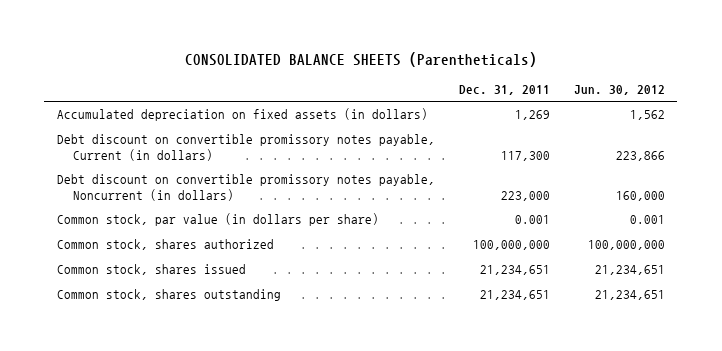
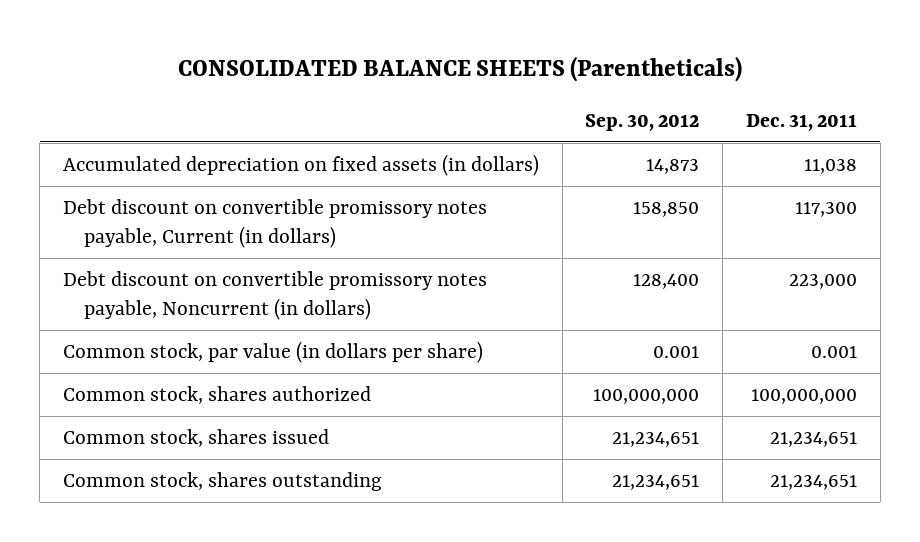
- | Dec. 31, 2011 | Jun. 30, 2012
+ | Sep. 30, 2012 | Dec. 31, 2011
- Accumulated depreciation on fixed assets (in dollars) | 1,269 | 1,562
+ Accumulated depreciation on fixed assets (in dollars) | 14,873 | 11,038

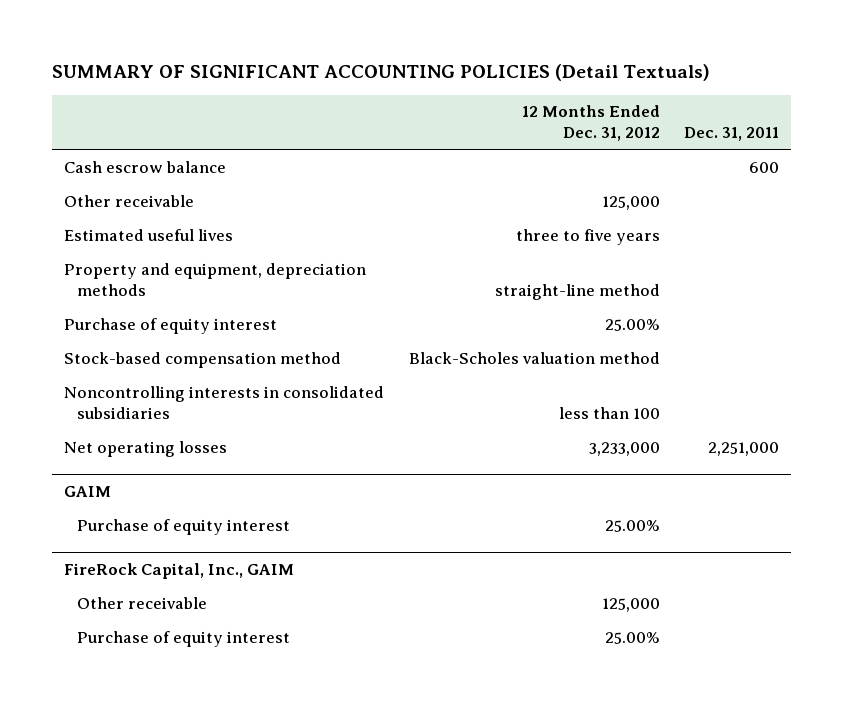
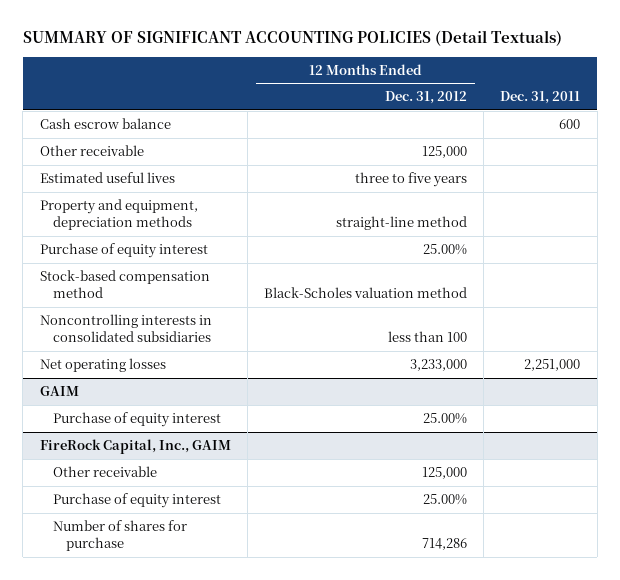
@ FireRock Capital, Inc., GAIM
+ Number of shares for purchase | 714,286 |

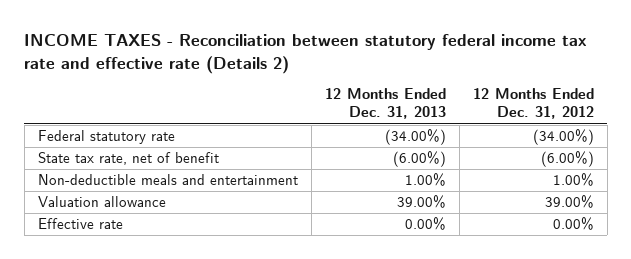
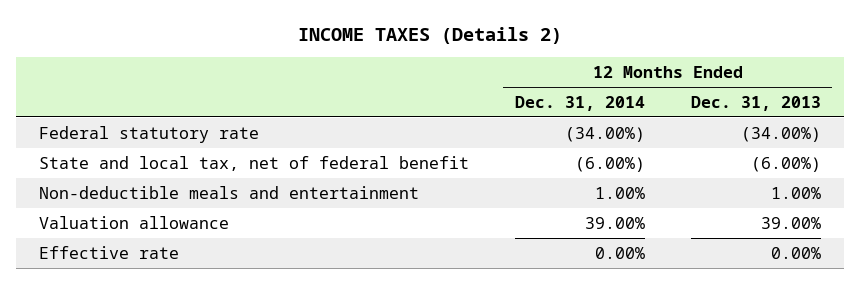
- INCOME TAXES - Reconciliation between statutory federal income tax rate and effective rate (Details 2)
+ INCOME TAXES (Details 2)
- | 12 Months Ended Dec. 31, 2013 | 12 Months Ended Dec. 31, 2012
+ | 12 Months Ended Dec. 31, 2014 | 12 Months Ended Dec. 31, 2013
- State tax rate, net of benefit | (6.00%) | (6.00%)
+ State and local tax, net of federal benefit | (6.00%) | (6.00%)

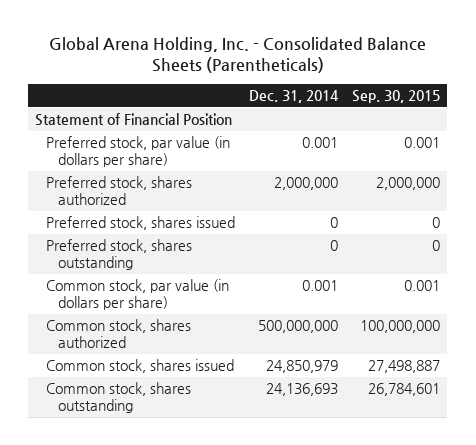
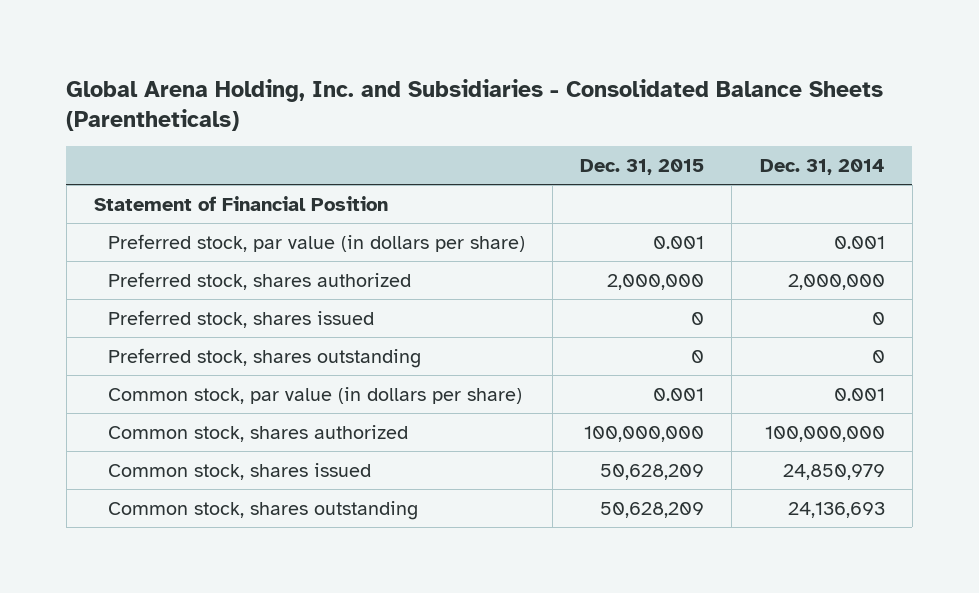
- Global Arena Holding, Inc. - Consolidated Balance Sheets (Parentheticals)
+ Global Arena Holding, Inc. and Subsidiaries - Consolidated Balance Sheets (Parentheticals)
- | Dec. 31, 2014 | Sep. 30, 2015
+ | Dec. 31, 2015 | Dec. 31, 2014
- Common stock, shares authorized | 500,000,000 | 100,000,000
+ Common stock, shares authorized | 100,000,000 | 100,000,000

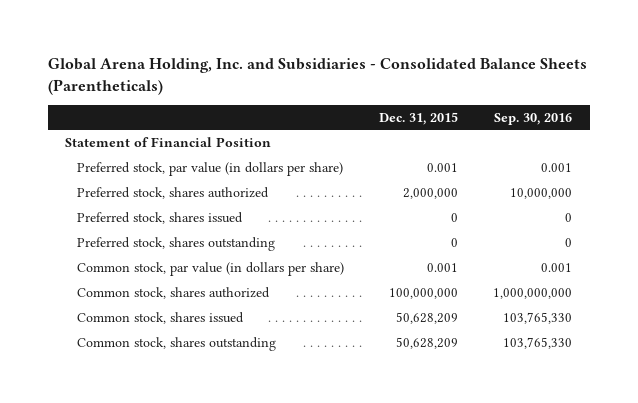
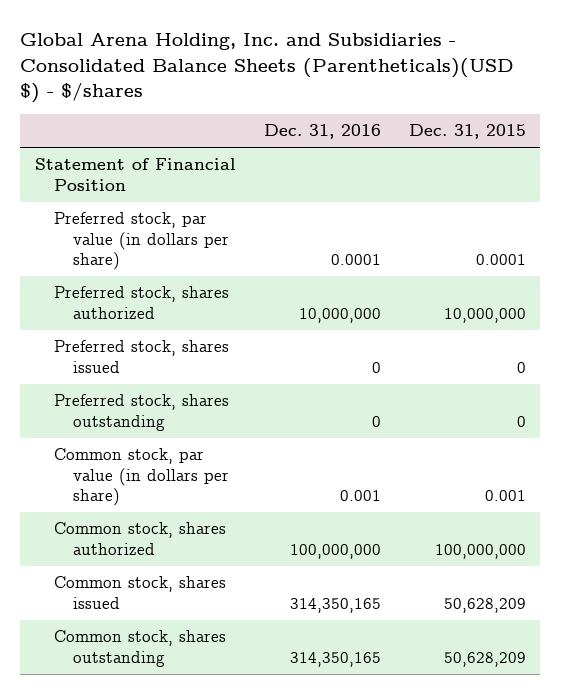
- Global Arena Holding, Inc. and Subsidiaries - Consolidated Balance Sheets (Parentheticals)
+ Global Arena Holding, Inc. and Subsidiaries - Consolidated Balance Sheets (Parentheticals)(USD $) - $/shares
- | Dec. 31, 2015 | Sep. 30, 2016
+ | Dec. 31, 2016 | Dec. 31, 2015
- Preferred stock, par value (in dollars per share) | 0.001 | 0.001
- Preferred stock, shares authorized | 2,000,000 | 10,000,000
+ Preferred stock, par value (in dollars per share) | 0.0001 | 0.0001
+ Preferred stock, shares authorized | 10,000,000 | 10,000,000

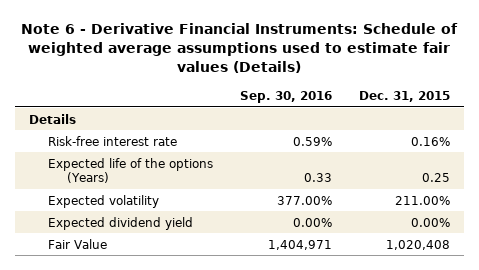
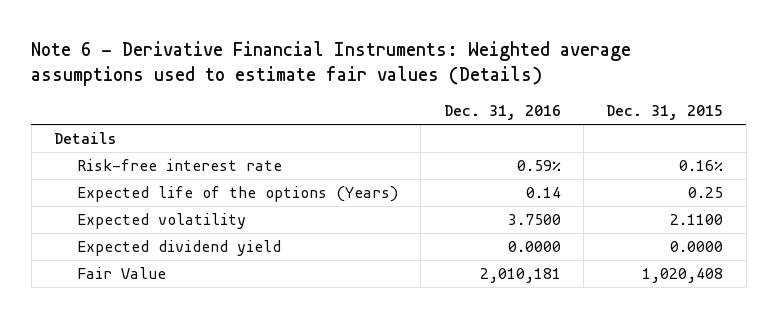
- Note 6 - Derivative Financial Instruments: Schedule of weighted average assumptions used to estimate fair values (Details)
+ Note 6 - Derivative Financial Instruments: Weighted average assumptions used to estimate fair values (Details)
- | Sep. 30, 2016 | Dec. 31, 2015
+ | Dec. 31, 2016 | Dec. 31, 2015
- Expected volatility | 377.00% | 211.00%
- Expected dividend yield | 0.00% | 0.00%
+ Expected volatility | 3.7500 | 2.1100
+ Expected dividend yield | 0.0000 | 0.0000

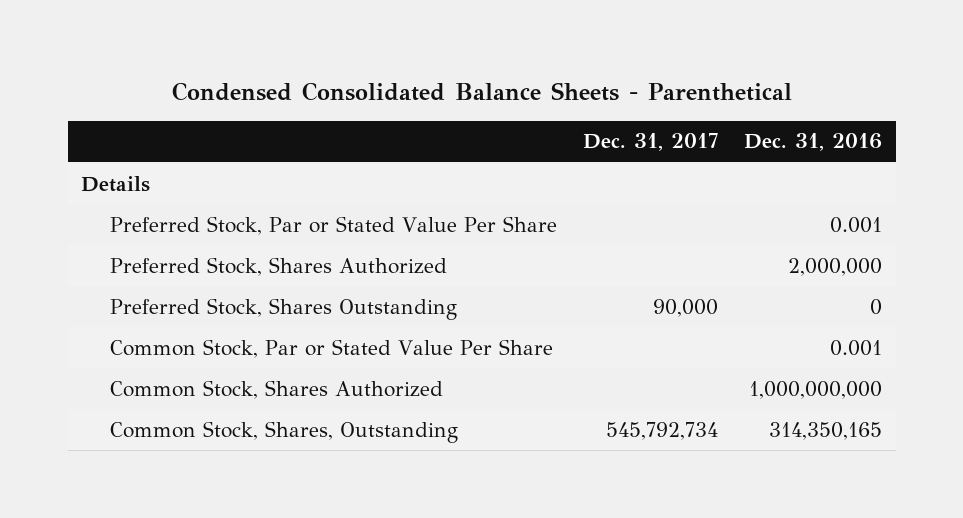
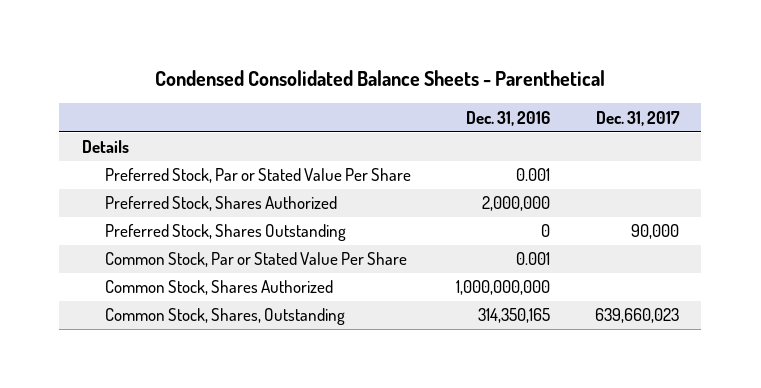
- | Dec. 31, 2017 | Dec. 31, 2016
+ | Dec. 31, 2016 | Dec. 31, 2017
- Common Stock, Shares, Outstanding | 545,792,734 | 314,350,165
+ Common Stock, Shares, Outstanding | 314,350,165 | 639,660,023

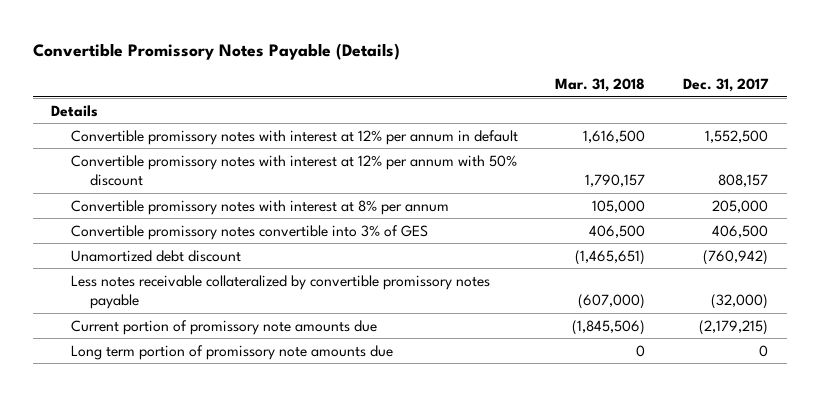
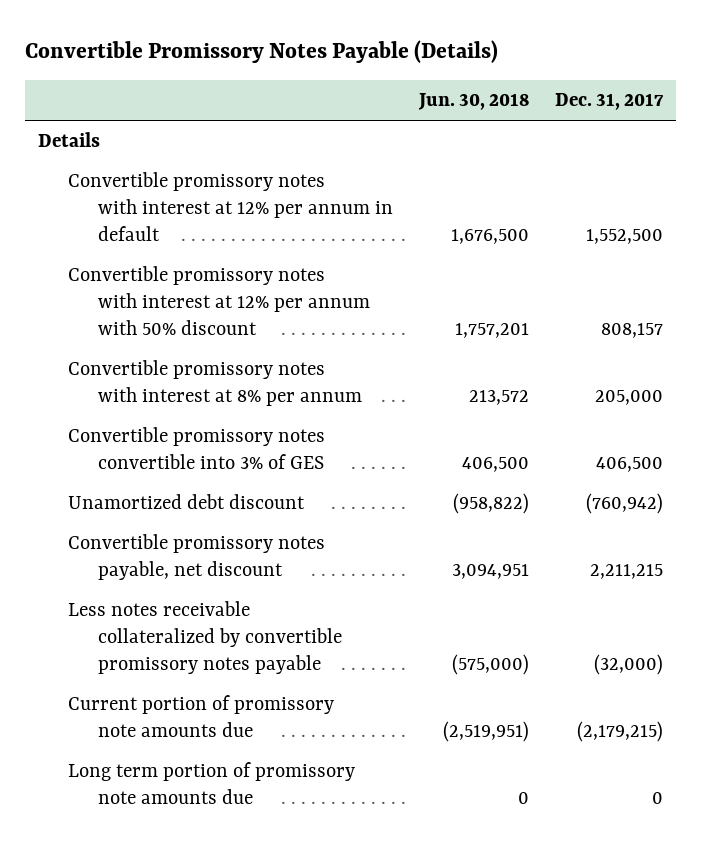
- | Mar. 31, 2018 | Dec. 31, 2017
+ | Jun. 30, 2018 | Dec. 31, 2017
+ Convertible promissory notes payable, net discount | 3,094,951 | 2,211,215

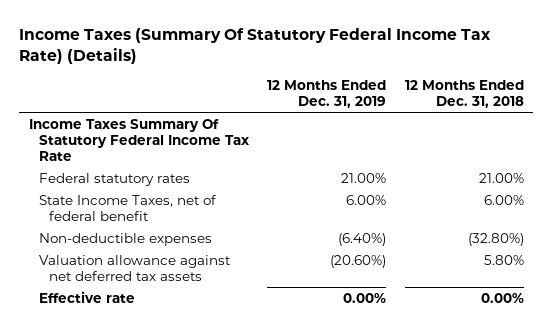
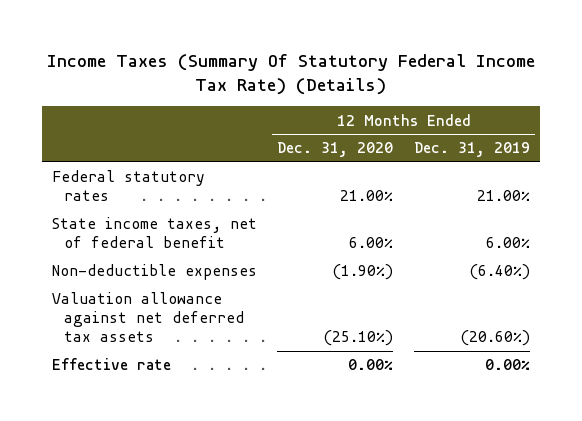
- | 12 Months Ended Dec. 31, 2019 | 12 Months Ended Dec. 31, 2018
+ | 12 Months Ended Dec. 31, 2020 | 12 Months Ended Dec. 31, 2019
- Income Taxes Summary Of Statutory Federal Income Tax Rate
- State Income Taxes, net of federal benefit | 6.00% | 6.00%
+ State income taxes, net of federal benefit | 6.00% | 6.00%

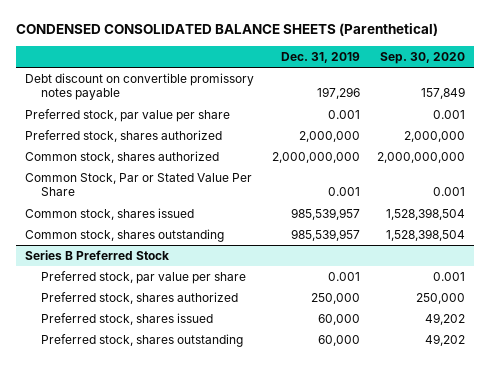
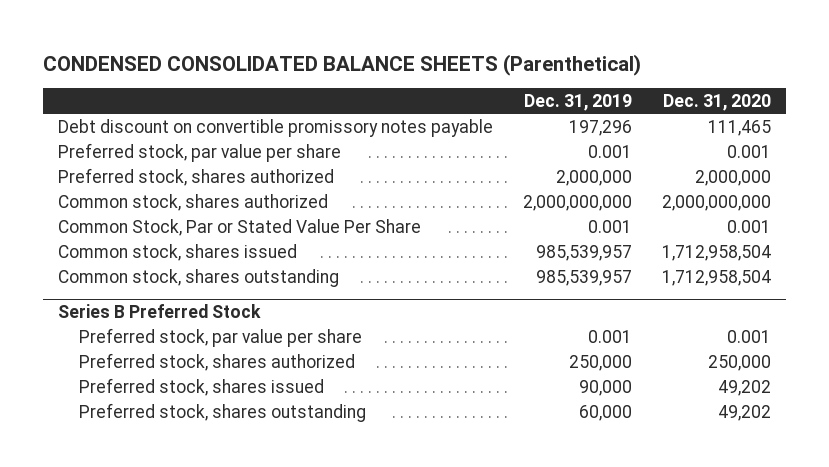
- | Dec. 31, 2019 | Sep. 30, 2020
+ | Dec. 31, 2019 | Dec. 31, 2020
@ Series B Preferred Stock
- Preferred stock, shares issued | 60,000 | 49,202
+ Preferred stock, shares issued | 90,000 | 49,202

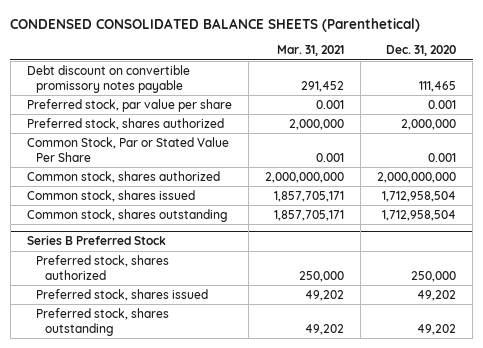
- | Dec. 31, 2019 | Dec. 31, 2020
+ | Mar. 31, 2021 | Dec. 31, 2020
moved down: Common stock, shares authorized | 2,000,000,000 | 2,000,000,000
@ Series B Preferred Stock
- Preferred stock, par value per share | 0.001 | 0.001

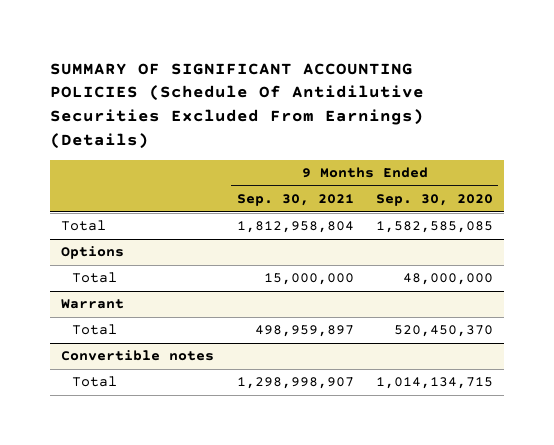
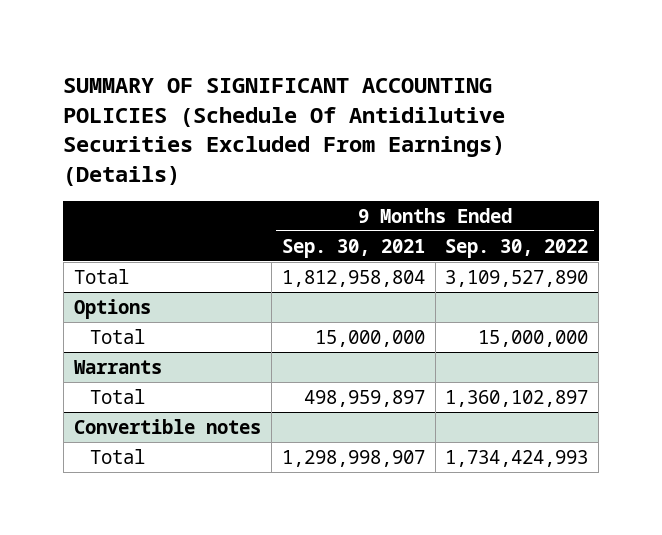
- | 9 Months Ended Sep. 30, 2021 | 9 Months Ended Sep. 30, 2020
+ | 9 Months Ended Sep. 30, 2021 | 9 Months Ended Sep. 30, 2022
- Warrant
+ Warrants

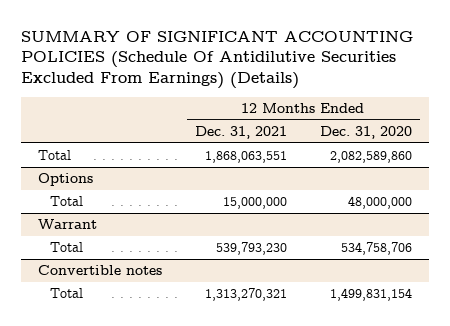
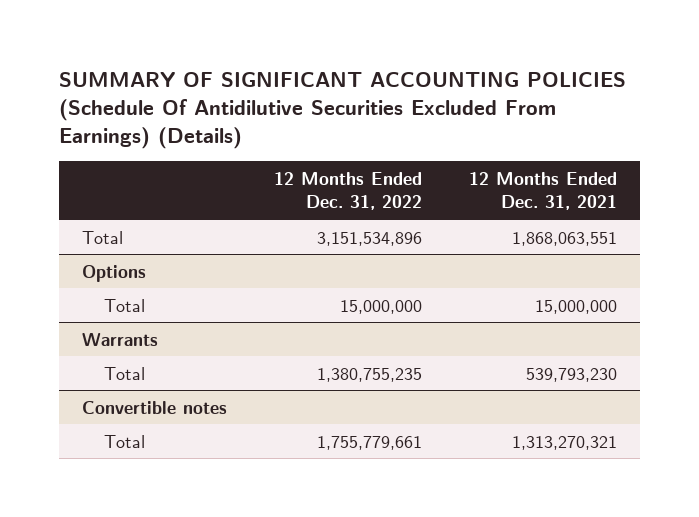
- | 12 Months Ended Dec. 31, 2021 | 12 Months Ended Dec. 31, 2020
+ | 12 Months Ended Dec. 31, 2022 | 12 Months Ended Dec. 31, 2021
- Warrant
+ Warrants

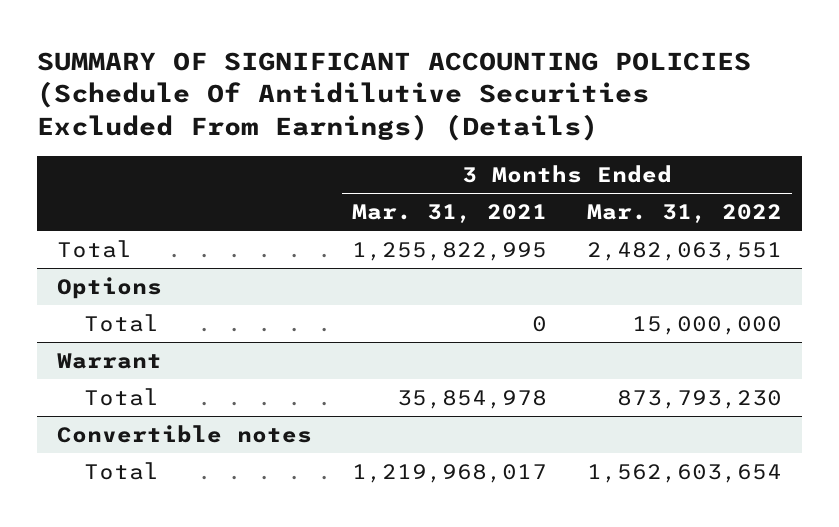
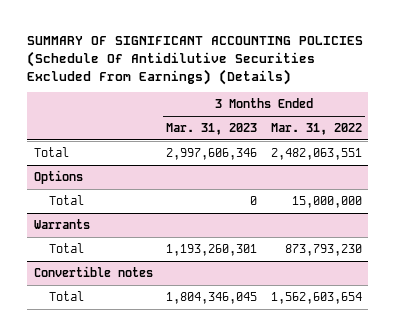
- | 3 Months Ended Mar. 31, 2021 | 3 Months Ended Mar. 31, 2022
+ | 3 Months Ended Mar. 31, 2023 | 3 Months Ended Mar. 31, 2022
- Warrant
+ Warrants

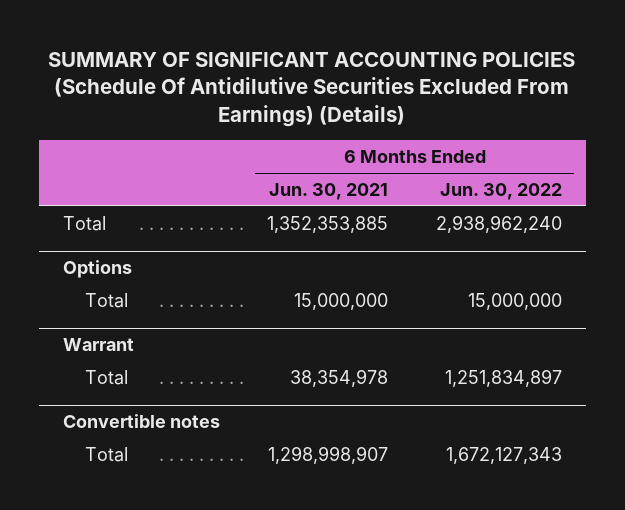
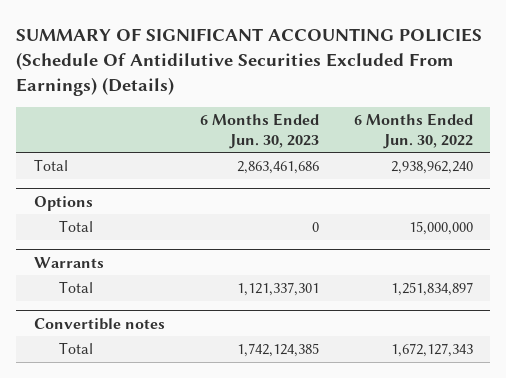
- | 6 Months Ended Jun. 30, 2021 | 6 Months Ended Jun. 30, 2022
+ | 6 Months Ended Jun. 30, 2023 | 6 Months Ended Jun. 30, 2022
- Warrant
+ Warrants

